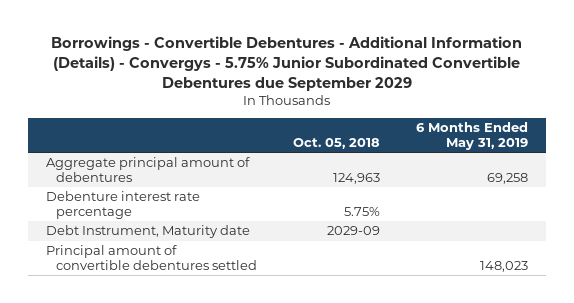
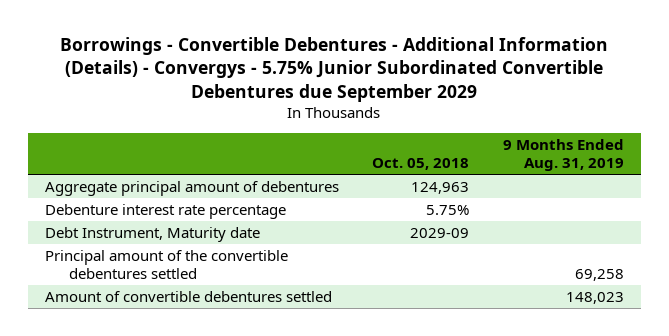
- | Oct. 05, 2018 | 6 Months Ended May 31, 2019
+ | Oct. 05, 2018 | 9 Months Ended Aug. 31, 2019
- Principal amount of convertible debentures settled | | 148,023
+ Principal amount of the convertible debentures settled | | 69,258
+ Amount of convertible debentures settled | | 148,023

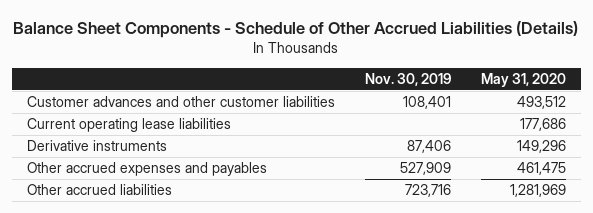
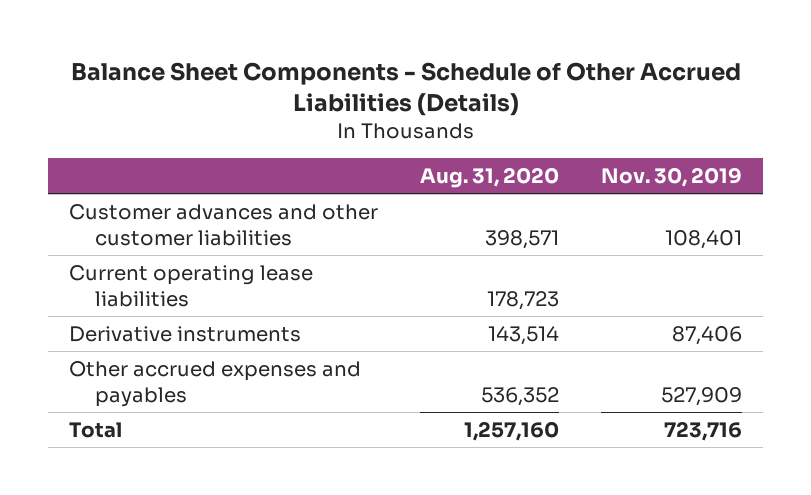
- | Nov. 30, 2019 | May 31, 2020
+ | Aug. 31, 2020 | Nov. 30, 2019
- Other accrued liabilities | 723,716 | 1,281,969
+ Total | 1,257,160 | 723,716

